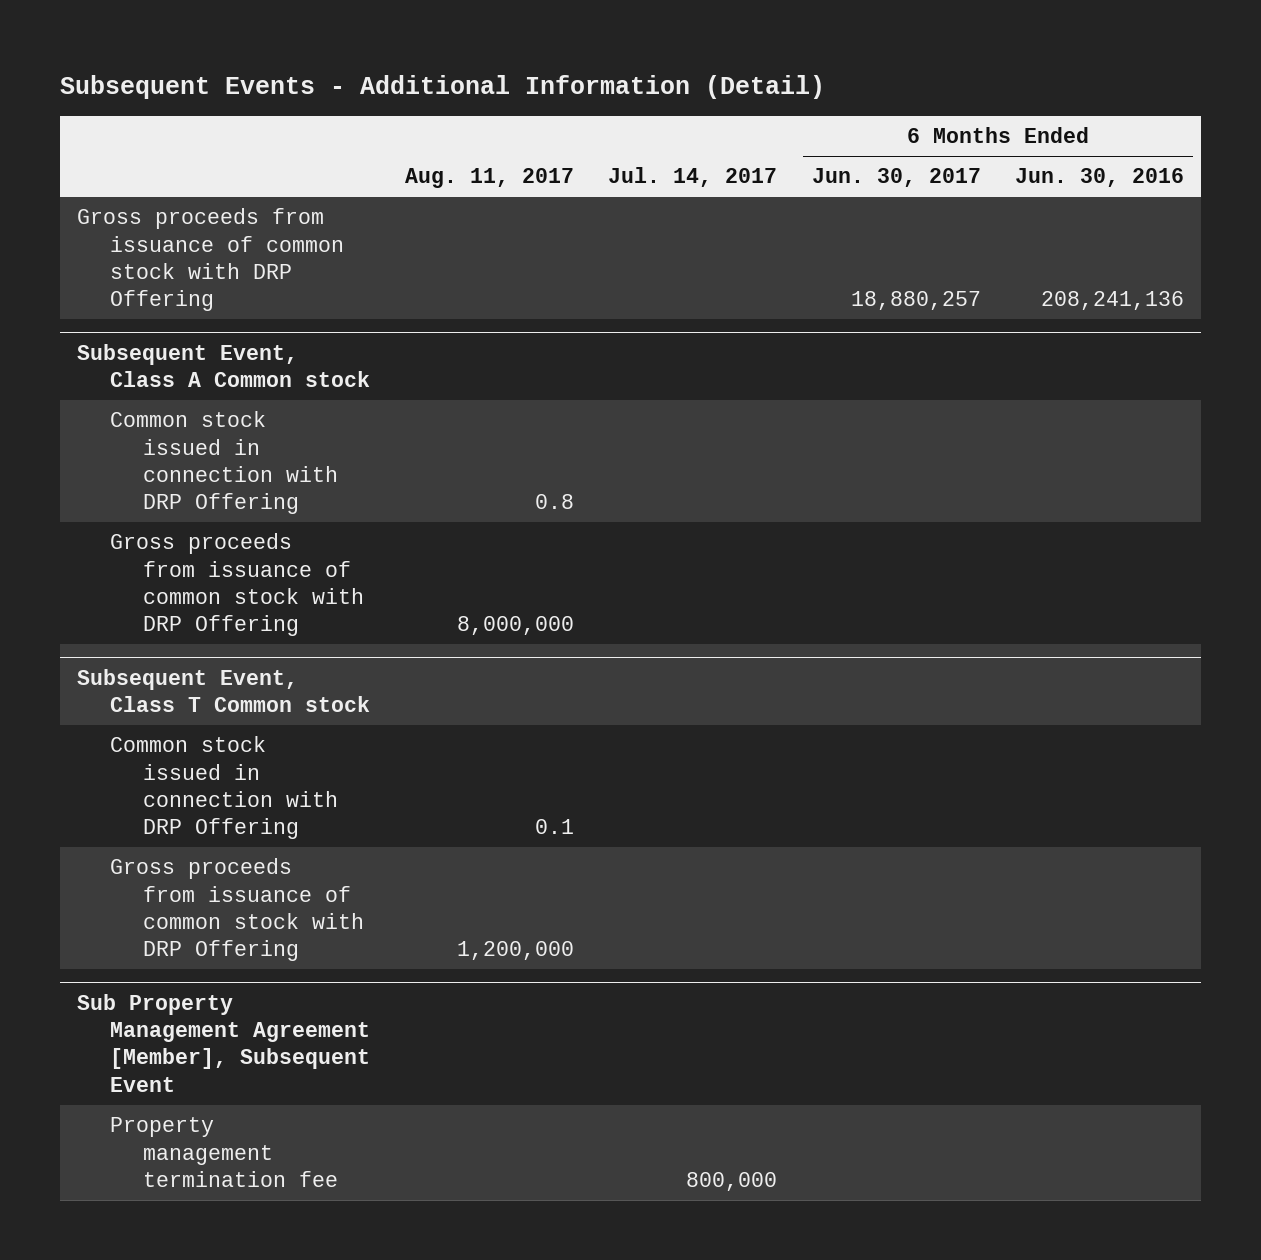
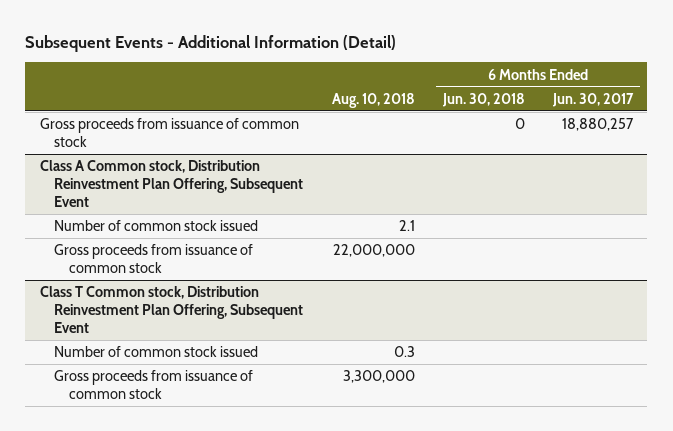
- | Aug. 11, 2017 | Jul. 14, 2017 | 6 Months Ended Jun. 30, 2017 | 6 Months Ended Jun. 30, 2016
+ | Aug. 10, 2018 | 6 Months Ended Jun. 30, 2018 | 6 Months Ended Jun. 30, 2017
- Gross proceeds from issuance of common stock with DRP Offering | | | 18,880,257 | 208,241,136
- Subsequent Event, Class A Common stock
- Common stock issued in connection with DRP Offering | 0.8 | | |
- Gross proceeds from issuance of common stock with DRP Offering | 8,000,000 | | |
- Subsequent Event, Class T Common stock
- Common stock issued in connection with DRP Offering | 0.1 | | |
- Gross proceeds from issuance of common stock with DRP Offering | 1,200,000 | | |
- Sub Property Management Agreement [Member], Subsequent Event
- Property management termination fee | | 800,000 | |
+ Gross proceeds from issuance of common stock | | 0 | 18,880,257
+ Class A Common stock, Distribution Reinvestment Plan Offering, Subsequent Event
+ Number of common stock issued | 2.1 | |
+ Gross proceeds from issuance of common stock | 22,000,000 | |
+ Class T Common stock, Distribution Reinvestment Plan Offering, Subsequent Event
+ Number of common stock issued | 0.3 | |
+ Gross proceeds from issuance of common stock | 3,300,000 | |

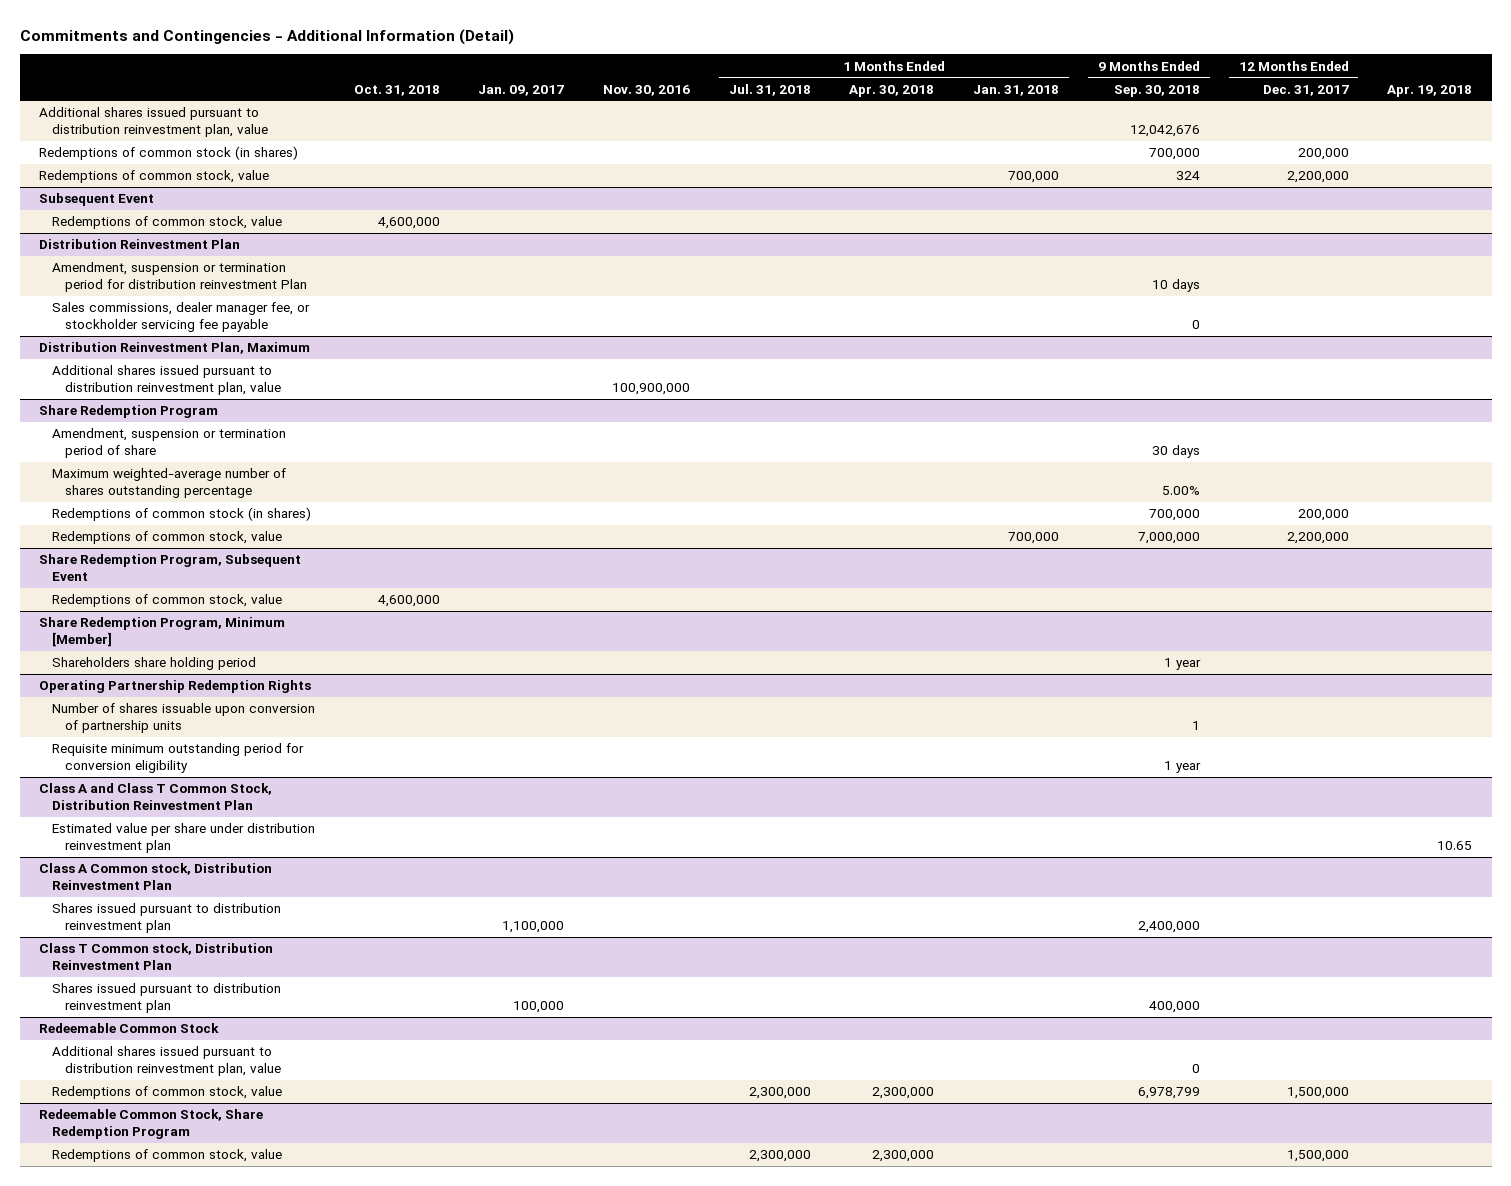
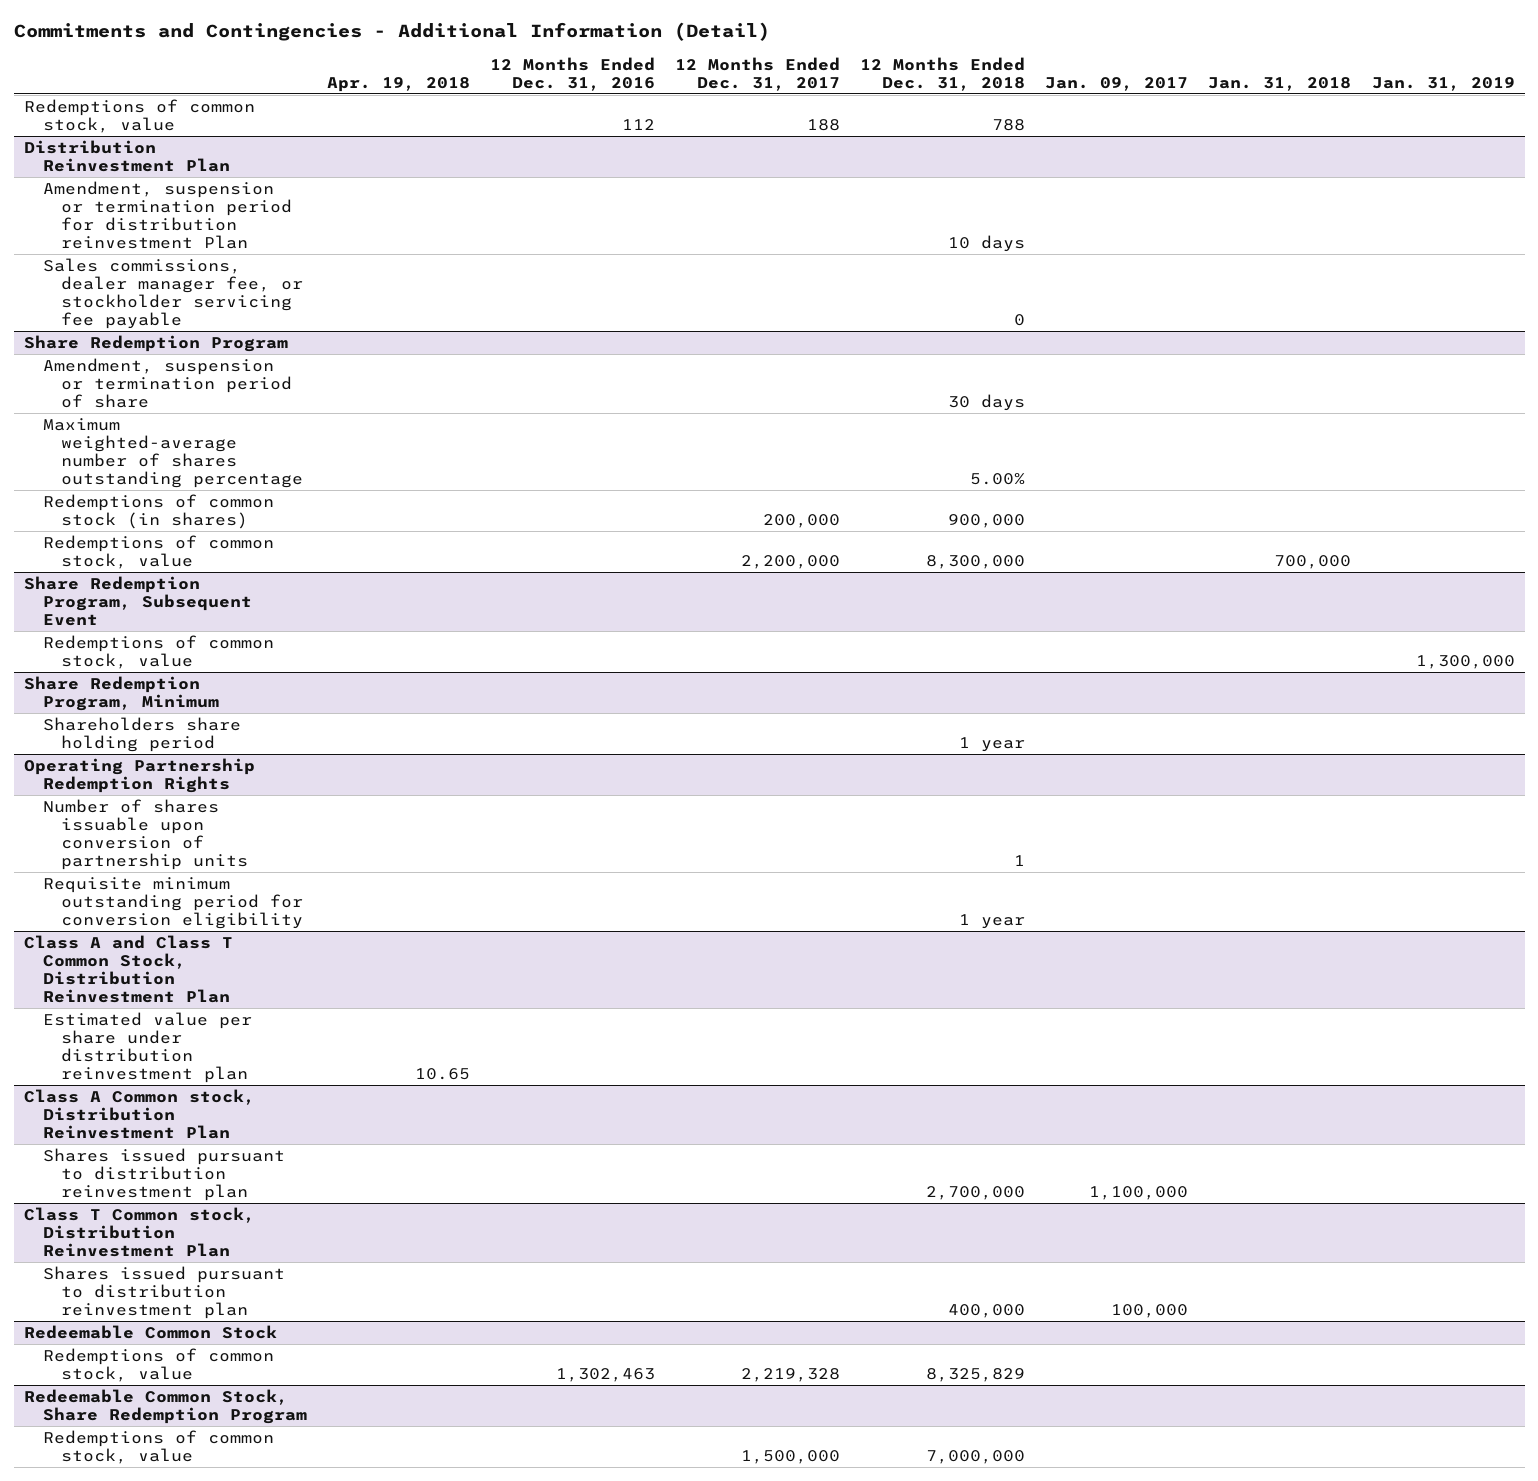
- | Oct. 31, 2018 | Jan. 09, 2017 | Nov. 30, 2016 | 1 Months Ended Jul. 31, 2018 | 1 Months Ended Apr. 30, 2018 | 1 Months Ended Jan. 31, 2018 | 9 Months Ended Sep. 30, 2018 | 12 Months Ended Dec. 31, 2017 | Apr. 19, 2018
+ | Apr. 19, 2018 | 12 Months Ended Dec. 31, 2016 | 12 Months Ended Dec. 31, 2017 | 12 Months Ended Dec. 31, 2018 | Jan. 09, 2017 | Jan. 31, 2018 | Jan. 31, 2019
- Additional shares issued pursuant to distribution reinvestment plan, value | | | | | | | 12,042,676 | |
- Redemptions of common stock (in shares) | | | | | | | 700,000 | 200,000 |
- Redemptions of common stock, value | | | | | | 700,000 | 324 | 2,200,000 |
- Subsequent Event
- Redemptions of common stock, value | 4,600,000 | | | | | | | |
+ Redemptions of common stock, value | | 112 | 188 | 788 | | |
- Distribution Reinvestment Plan, Maximum
- Additional shares issued pursuant to distribution reinvestment plan, value | | | 100,900,000 | | | | | |
- Share Redemption Program, Minimum [Member]
+ Share Redemption Program, Minimum
@ Redeemable Common Stock
- Additional shares issued pursuant to distribution reinvestment plan, value | | | | | | | 0 | |
- Redemptions of common stock, value | | | | 2,300,000 | 2,300,000 | | 6,978,799 | 1,500,000 |
+ Redemptions of common stock, value | | 1,302,463 | 2,219,328 | 8,325,829 | | |

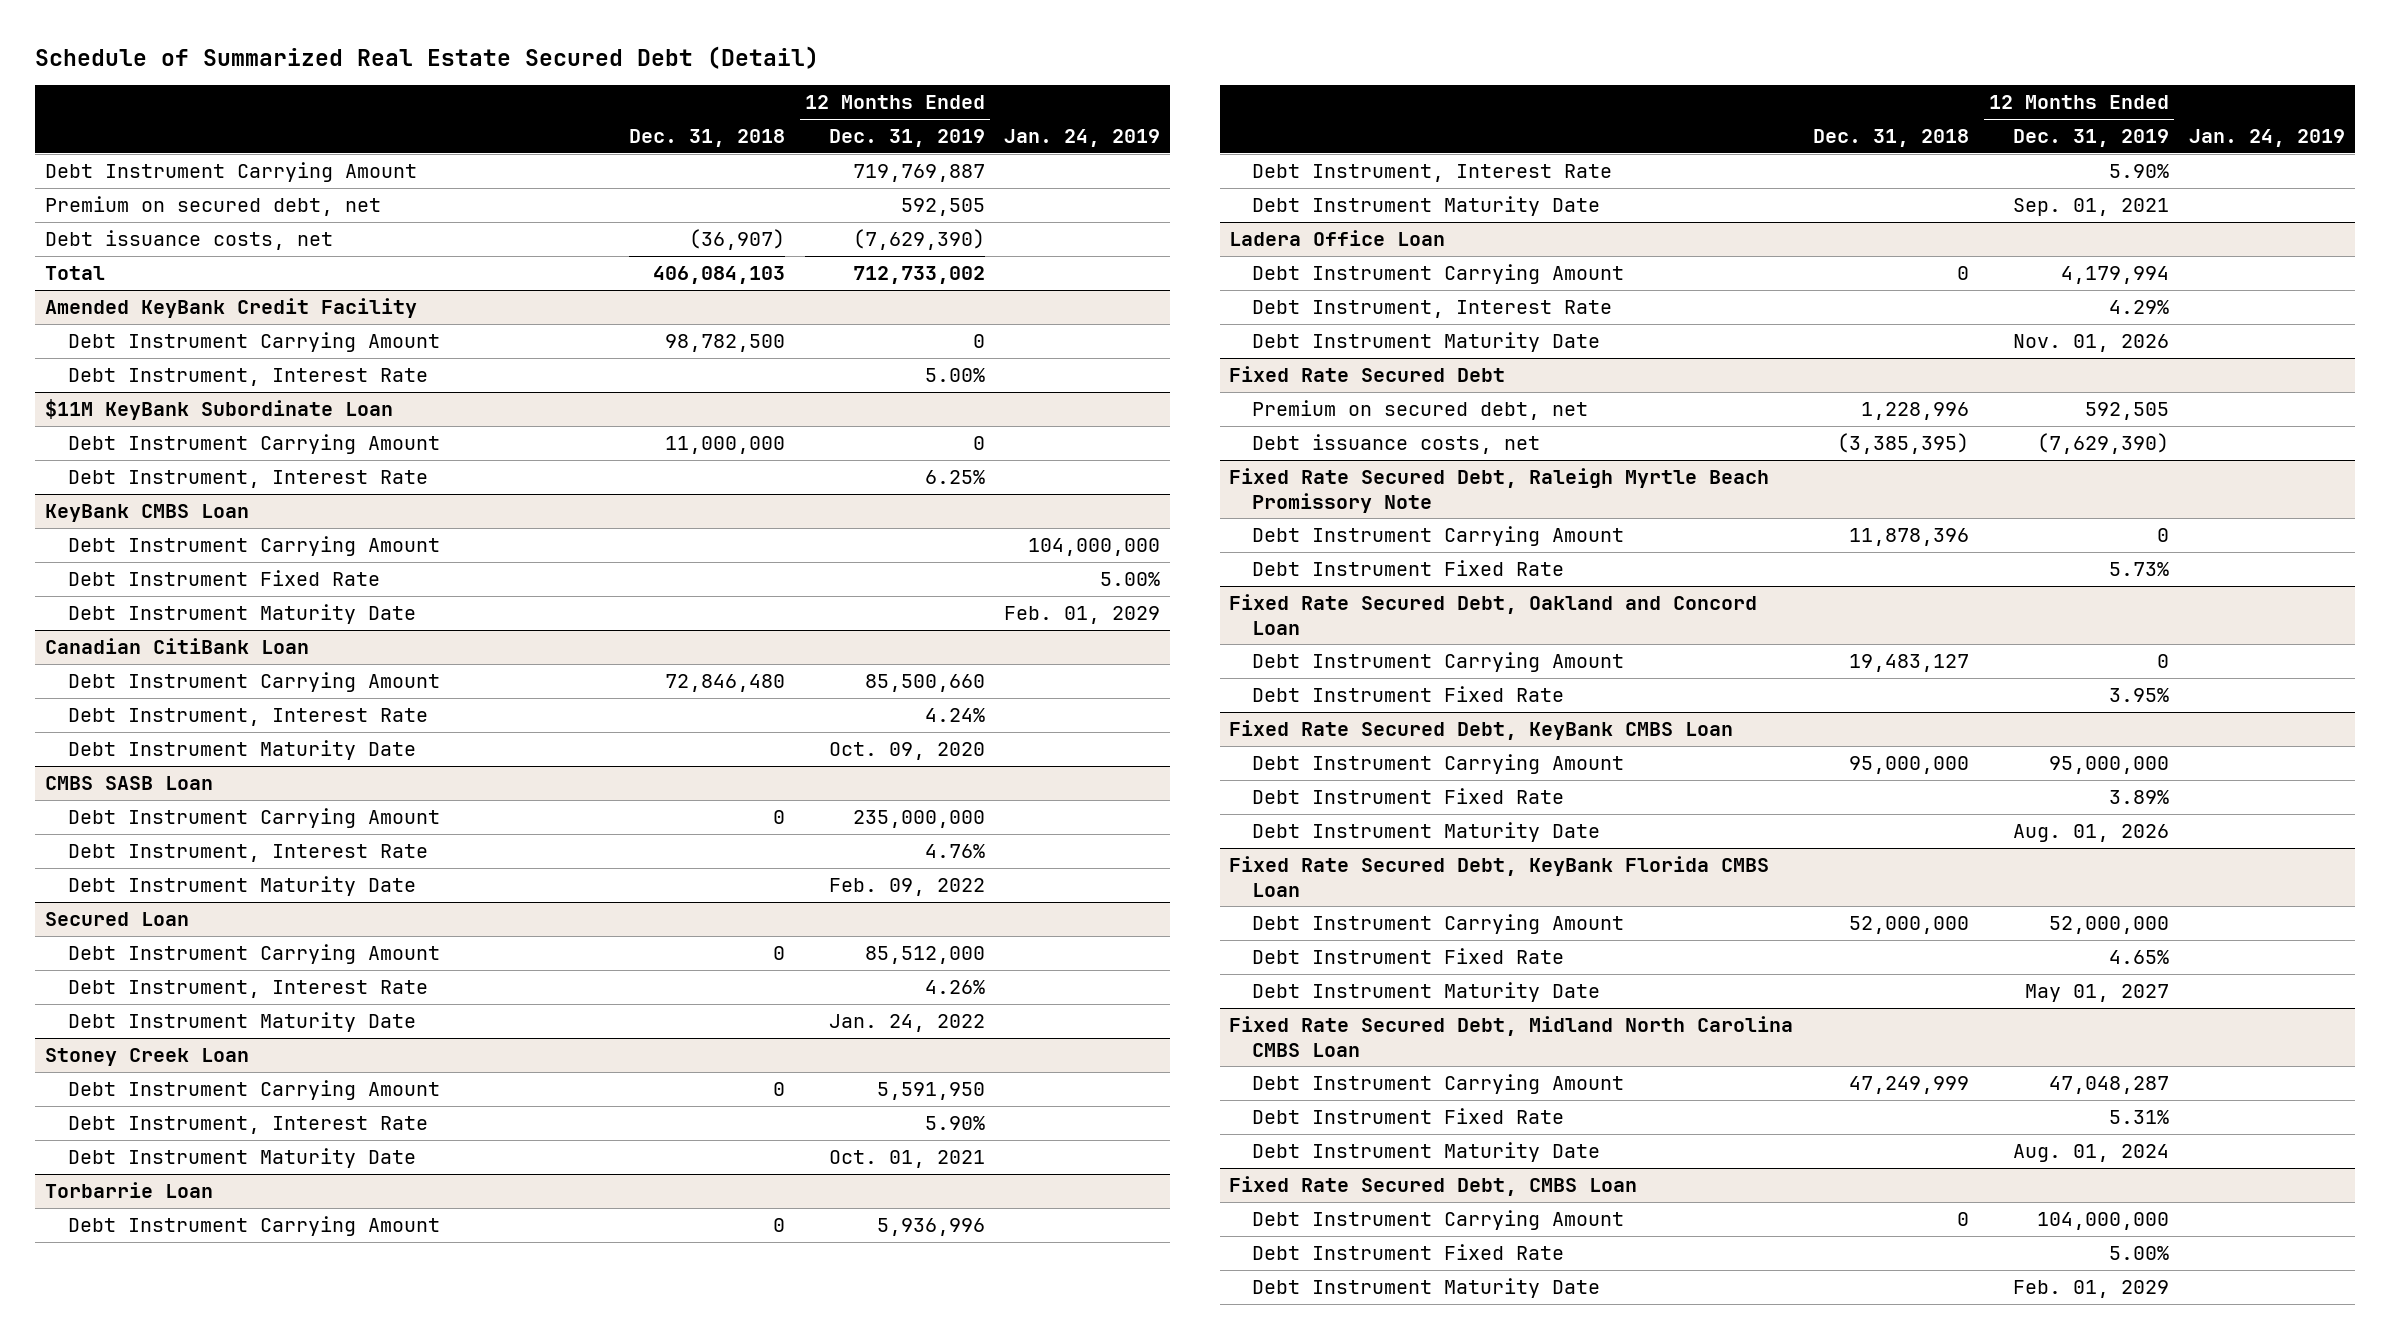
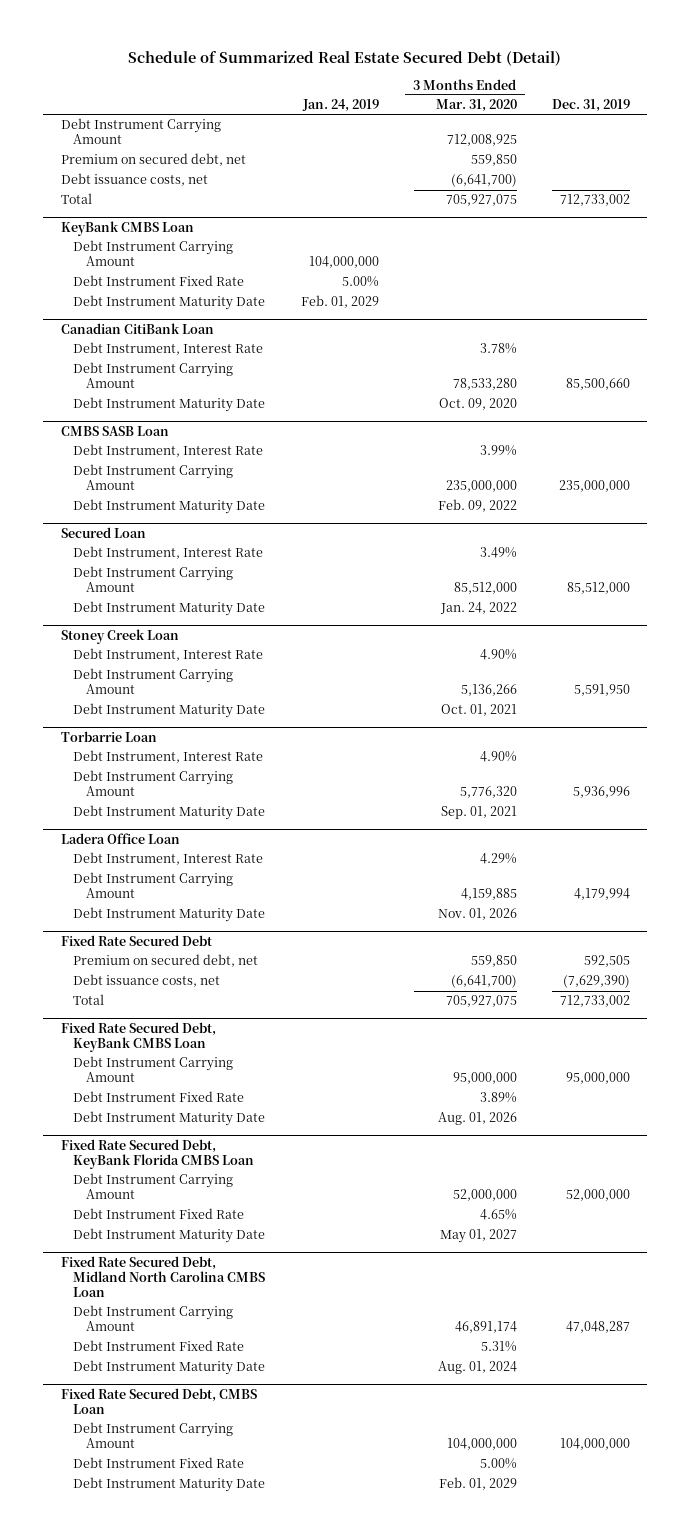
- | Dec. 31, 2018 | 12 Months Ended Dec. 31, 2019 | Jan. 24, 2019
+ | Jan. 24, 2019 | 3 Months Ended Mar. 31, 2020 | Dec. 31, 2019
- Amended KeyBank Credit Facility
- Debt Instrument Carrying Amount | 98,782,500 | 0 |
- Debt Instrument, Interest Rate | | 5.00% |
- $11M KeyBank Subordinate Loan
- Debt Instrument Carrying Amount | 11,000,000 | 0 |
- Debt Instrument, Interest Rate | | 6.25% |
@ Canadian CitiBank Loan
moved down: Debt Instrument Carrying Amount | | 78,533,280 | 85,500,660
@ CMBS SASB Loan
moved down: Debt Instrument Carrying Amount | | 235,000,000 | 235,000,000
@ Secured Loan
moved down: Debt Instrument Carrying Amount | | 85,512,000 | 85,512,000
@ Stoney Creek Loan
moved down: Debt Instrument Carrying Amount | | 5,136,266 | 5,591,950
@ Torbarrie Loan
moved down: Debt Instrument Carrying Amount | | 5,776,320 | 5,936,996
@ Ladera Office Loan
moved down: Debt Instrument Carrying Amount | | 4,159,885 | 4,179,994
- Fixed Rate Secured Debt, Raleigh Myrtle Beach Promissory Note
- Debt Instrument Carrying Amount | 11,878,396 | 0 |
- Debt Instrument Fixed Rate | | 5.73% |
- Fixed Rate Secured Debt, Oakland and Concord Loan
- Debt Instrument Carrying Amount | 19,483,127 | 0 |
- Debt Instrument Fixed Rate | | 3.95% |
@ Fixed Rate Secured Debt
+ Total | | 705,927,075 | 712,733,002

